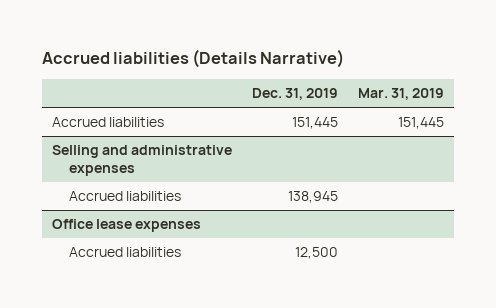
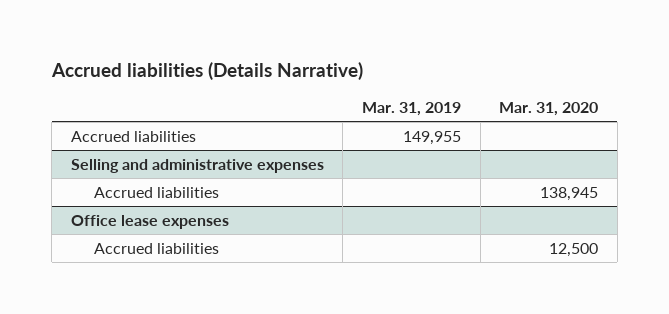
- | Dec. 31, 2019 | Mar. 31, 2019
+ | Mar. 31, 2019 | Mar. 31, 2020
- Accrued liabilities | 151,445 | 151,445
+ Accrued liabilities | 149,955 |

